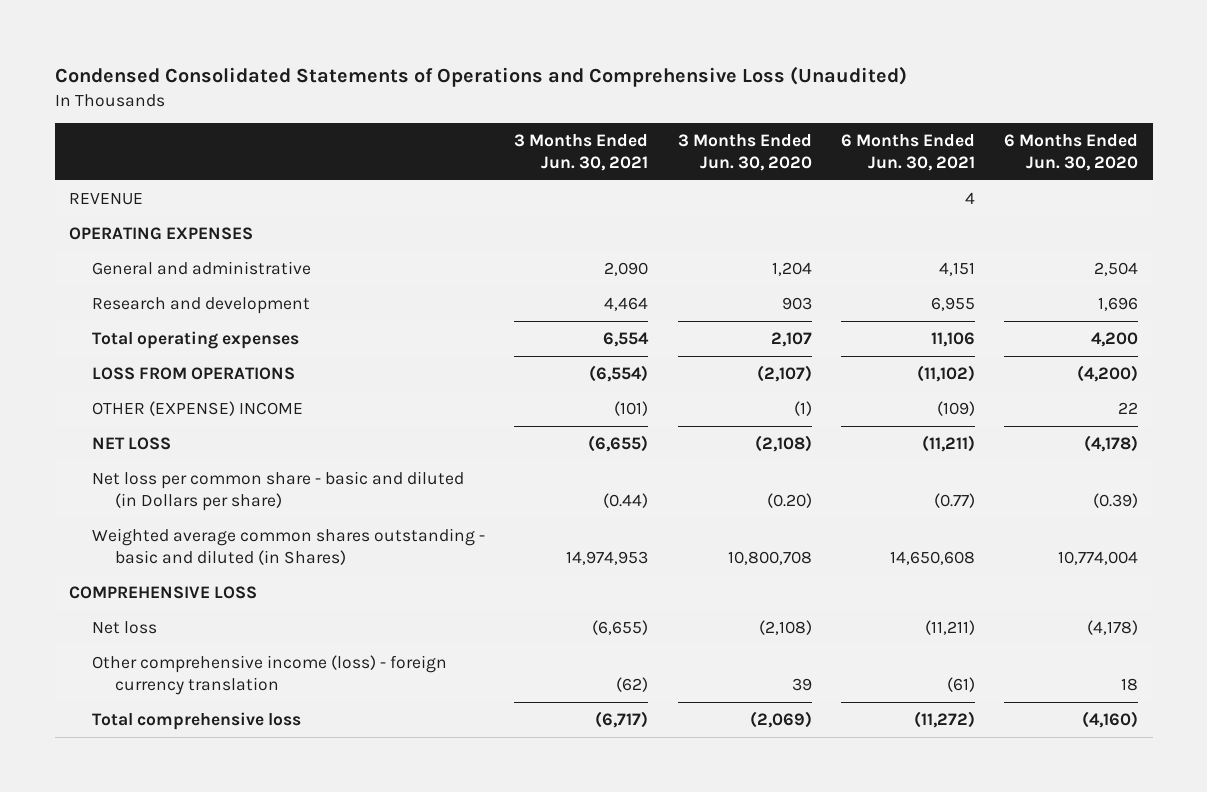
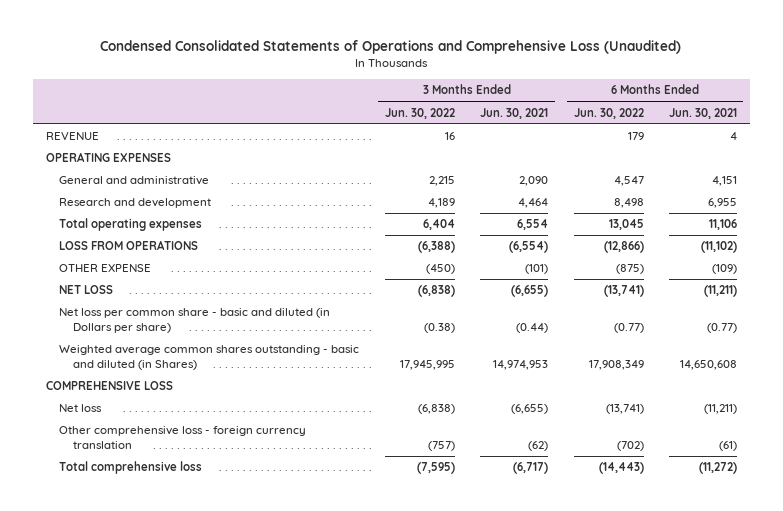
- | 3 Months Ended Jun. 30, 2021 | 3 Months Ended Jun. 30, 2020 | 6 Months Ended Jun. 30, 2021 | 6 Months Ended Jun. 30, 2020
+ | 3 Months Ended Jun. 30, 2022 | 3 Months Ended Jun. 30, 2021 | 6 Months Ended Jun. 30, 2022 | 6 Months Ended Jun. 30, 2021
- OTHER (EXPENSE) INCOME | (101) | (1) | (109) | 22
+ OTHER EXPENSE | (450) | (101) | (875) | (109)
- Other comprehensive income (loss) - foreign currency translation | (62) | 39 | (61) | 18
+ Other comprehensive loss - foreign currency translation | (757) | (62) | (702) | (61)

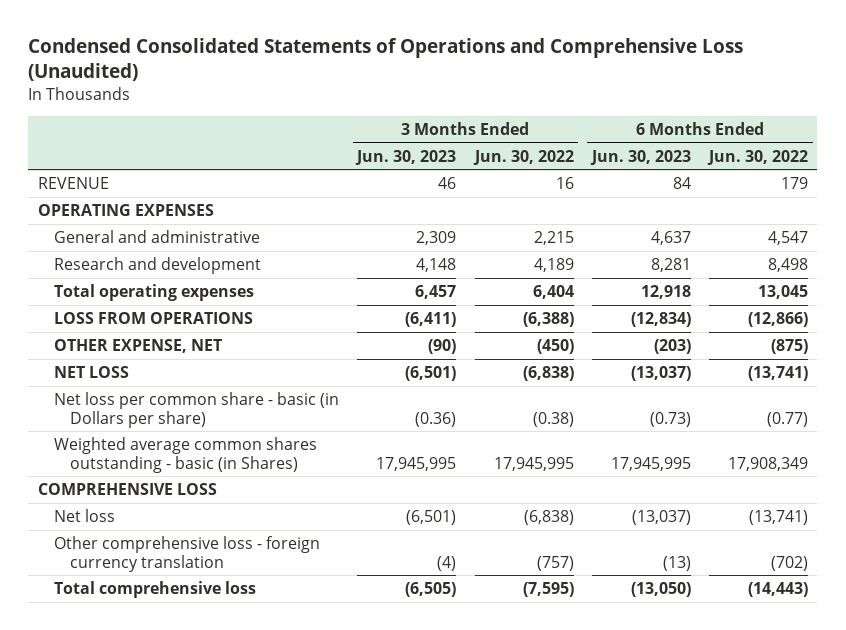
- | 3 Months Ended Jun. 30, 2022 | 3 Months Ended Jun. 30, 2021 | 6 Months Ended Jun. 30, 2022 | 6 Months Ended Jun. 30, 2021
+ | 3 Months Ended Jun. 30, 2023 | 3 Months Ended Jun. 30, 2022 | 6 Months Ended Jun. 30, 2023 | 6 Months Ended Jun. 30, 2022
- OTHER EXPENSE | (450) | (101) | (875) | (109)
+ OTHER EXPENSE, NET | (90) | (450) | (203) | (875)
- Net loss per common share - basic and diluted (in Dollars per share) | (0.38) | (0.44) | (0.77) | (0.77)
- Weighted average common shares outstanding - basic and diluted (in Shares) | 17,945,995 | 14,974,953 | 17,908,349 | 14,650,608
+ Net loss per common share - basic (in Dollars per share) | (0.36) | (0.38) | (0.73) | (0.77)
+ Weighted average common shares outstanding - basic (in Shares) | 17,945,995 | 17,945,995 | 17,945,995 | 17,908,349

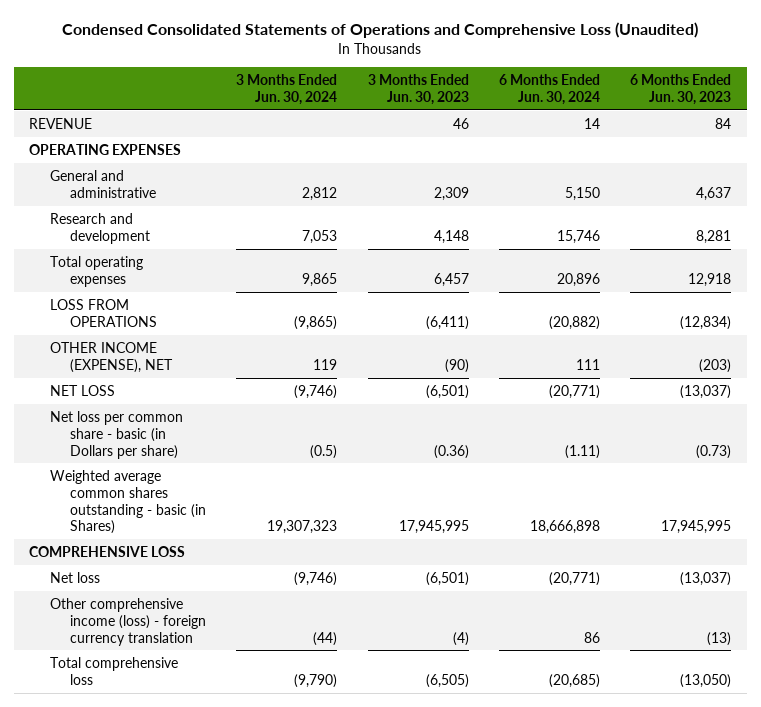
- | 3 Months Ended Jun. 30, 2023 | 3 Months Ended Jun. 30, 2022 | 6 Months Ended Jun. 30, 2023 | 6 Months Ended Jun. 30, 2022
+ | 3 Months Ended Jun. 30, 2024 | 3 Months Ended Jun. 30, 2023 | 6 Months Ended Jun. 30, 2024 | 6 Months Ended Jun. 30, 2023
- OTHER EXPENSE, NET | (90) | (450) | (203) | (875)
+ OTHER INCOME (EXPENSE), NET | 119 | (90) | 111 | (203)
- Other comprehensive loss - foreign currency translation | (4) | (757) | (13) | (702)
+ Other comprehensive income (loss) - foreign currency translation | (44) | (4) | 86 | (13)

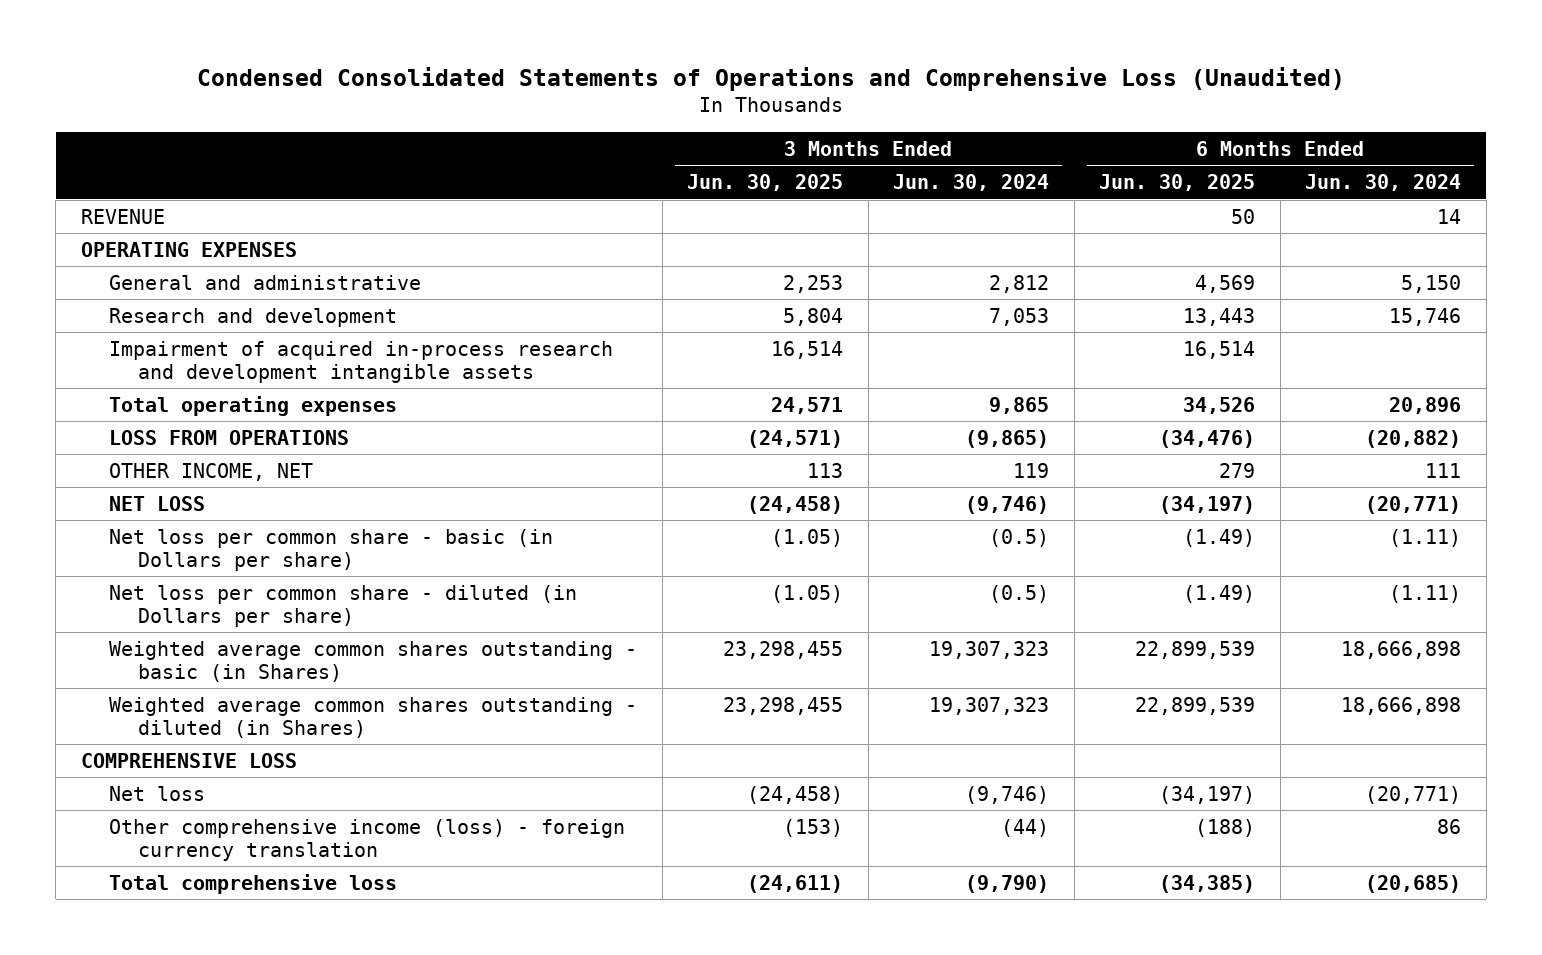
- | 3 Months Ended Jun. 30, 2024 | 3 Months Ended Jun. 30, 2023 | 6 Months Ended Jun. 30, 2024 | 6 Months Ended Jun. 30, 2023
+ | 3 Months Ended Jun. 30, 2025 | 3 Months Ended Jun. 30, 2024 | 6 Months Ended Jun. 30, 2025 | 6 Months Ended Jun. 30, 2024
+ Impairment of acquired in-process research and development intangible assets | 16,514 | | 16,514 |
- OTHER INCOME (EXPENSE), NET | 119 | (90) | 111 | (203)
+ OTHER INCOME, NET | 113 | 119 | 279 | 111
+ Net loss per common share - diluted (in Dollars per share) | (1.05) | (0.5) | (1.49) | (1.11)
+ Weighted average common shares outstanding - diluted (in Shares) | 23,298,455 | 19,307,323 | 22,899,539 | 18,666,898

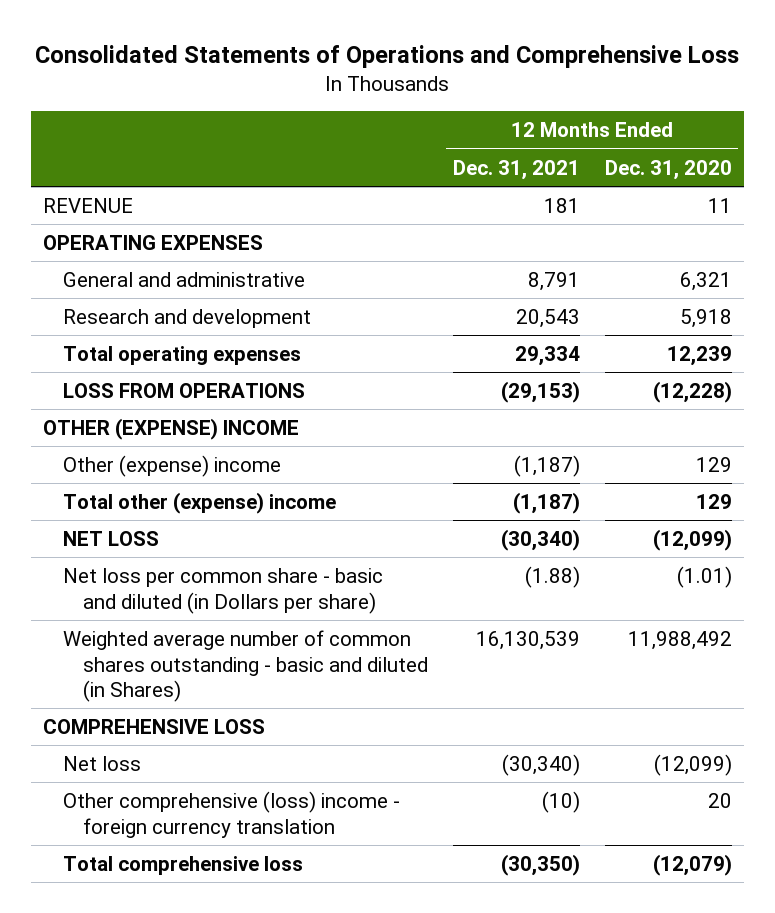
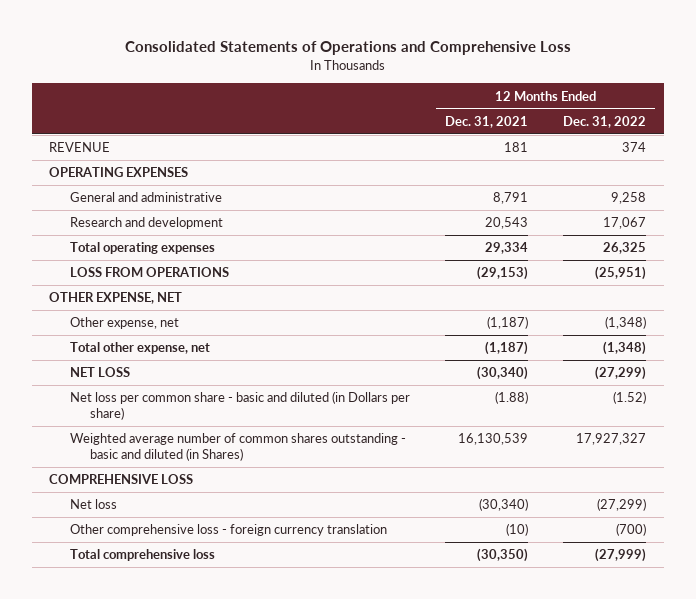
- | 12 Months Ended Dec. 31, 2021 | 12 Months Ended Dec. 31, 2020
+ | 12 Months Ended Dec. 31, 2021 | 12 Months Ended Dec. 31, 2022
- OTHER (EXPENSE) INCOME
- Other (expense) income | (1,187) | 129
- Total other (expense) income | (1,187) | 129
+ OTHER EXPENSE, NET
+ Other expense, net | (1,187) | (1,348)
+ Total other expense, net | (1,187) | (1,348)
- Other comprehensive (loss) income - foreign currency translation | (10) | 20
+ Other comprehensive loss - foreign currency translation | (10) | (700)

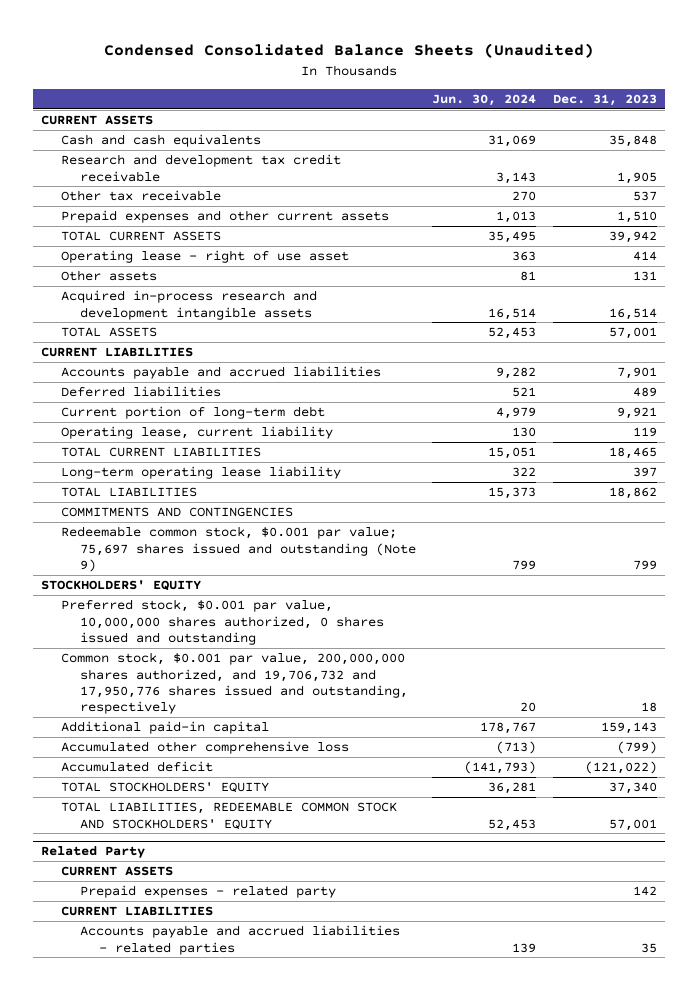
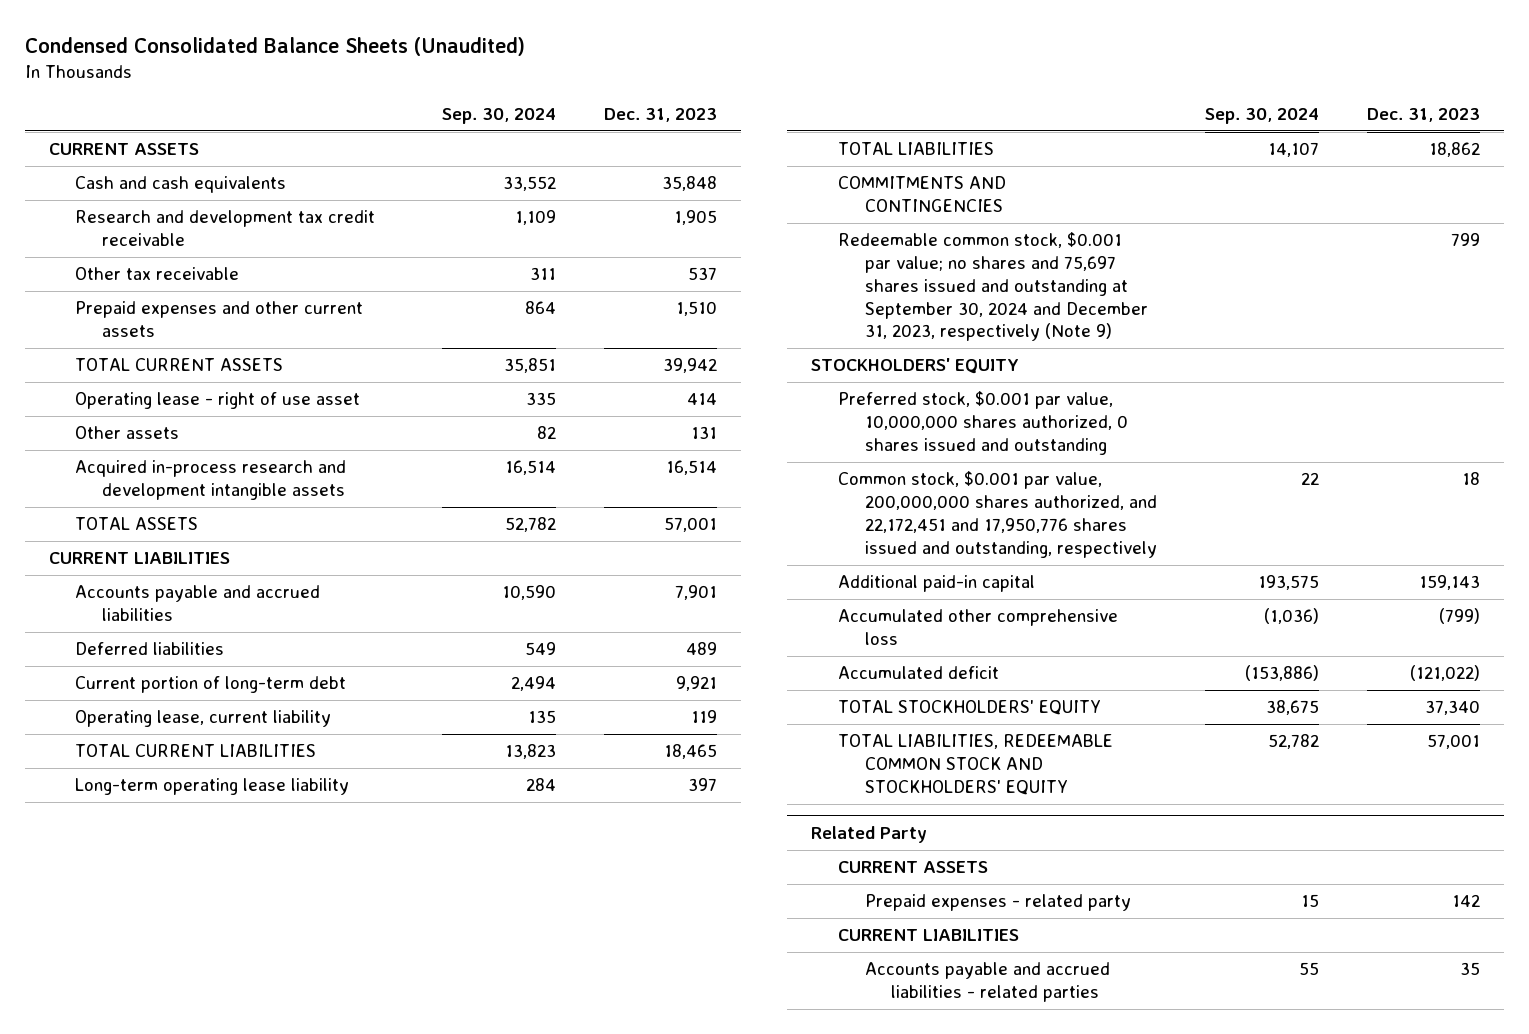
- | Jun. 30, 2024 | Dec. 31, 2023
+ | Sep. 30, 2024 | Dec. 31, 2023
- Redeemable common stock, $0.001 par value; 75,697 shares issued and outstanding (Note 9) | 799 | 799
+ Redeemable common stock, $0.001 par value; no shares and 75,697 shares issued and outstanding at September 30, 2024 and December 31, 2023, respectively (Note 9) | | 799
- Common stock, $0.001 par value, 200,000,000 shares authorized, and 19,706,732 and 17,950,776 shares issued and outstanding, respectively | 20 | 18
+ Common stock, $0.001 par value, 200,000,000 shares authorized, and 22,172,451 and 17,950,776 shares issued and outstanding, respectively | 22 | 18

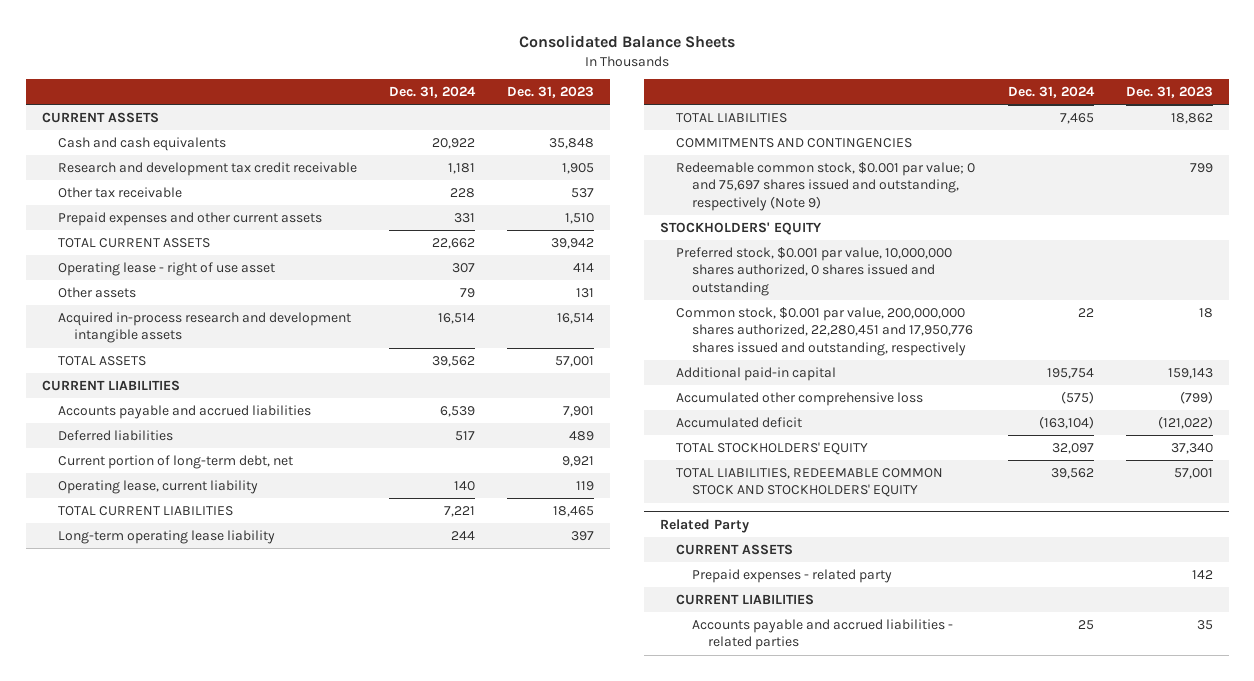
- Condensed Consolidated Balance Sheets (Unaudited)
+ Consolidated Balance Sheets
- | Sep. 30, 2024 | Dec. 31, 2023
+ | Dec. 31, 2024 | Dec. 31, 2023
- Current portion of long-term debt | 2,494 | 9,921
+ Current portion of long-term debt, net | | 9,921
- Redeemable common stock, $0.001 par value; no shares and 75,697 shares issued and outstanding at September 30, 2024 and December 31, 2023, respectively (Note 9) | | 799
+ Redeemable common stock, $0.001 par value; 0 and 75,697 shares issued and outstanding, respectively (Note 9) | | 799
- Common stock, $0.001 par value, 200,000,000 shares authorized, and 22,172,451 and 17,950,776 shares issued and outstanding, respectively | 22 | 18
+ Common stock, $0.001 par value, 200,000,000 shares authorized, 22,280,451 and 17,950,776 shares issued and outstanding, respectively | 22 | 18

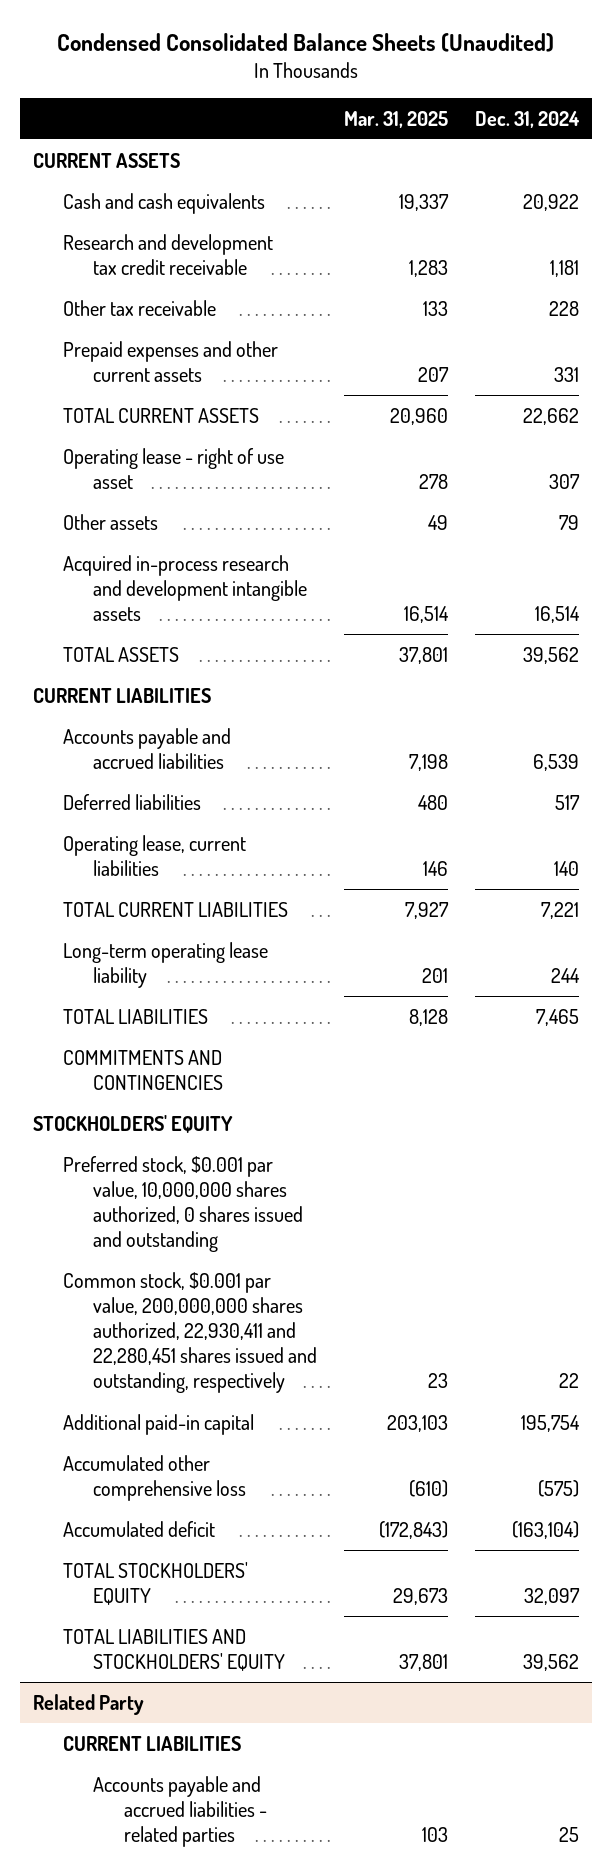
- Consolidated Balance Sheets
+ Condensed Consolidated Balance Sheets (Unaudited)
- | Dec. 31, 2024 | Dec. 31, 2023
+ | Mar. 31, 2025 | Dec. 31, 2024
- Current portion of long-term debt, net | | 9,921
- Operating lease, current liability | 140 | 119
+ Operating lease, current liabilities | 146 | 140
- Redeemable common stock, $0.001 par value; 0 and 75,697 shares issued and outstanding, respectively (Note 9) | | 799
- Common stock, $0.001 par value, 200,000,000 shares authorized, 22,280,451 and 17,950,776 shares issued and outstanding, respectively | 22 | 18
+ Common stock, $0.001 par value, 200,000,000 shares authorized, 22,930,411 and 22,280,451 shares issued and outstanding, respectively | 23 | 22
- TOTAL LIABILITIES, REDEEMABLE COMMON STOCK AND STOCKHOLDERS' EQUITY | 39,562 | 57,001
+ TOTAL LIABILITIES AND STOCKHOLDERS' EQUITY | 37,801 | 39,562
@ Related Party
- CURRENT ASSETS
- Prepaid expenses - related party | | 142

